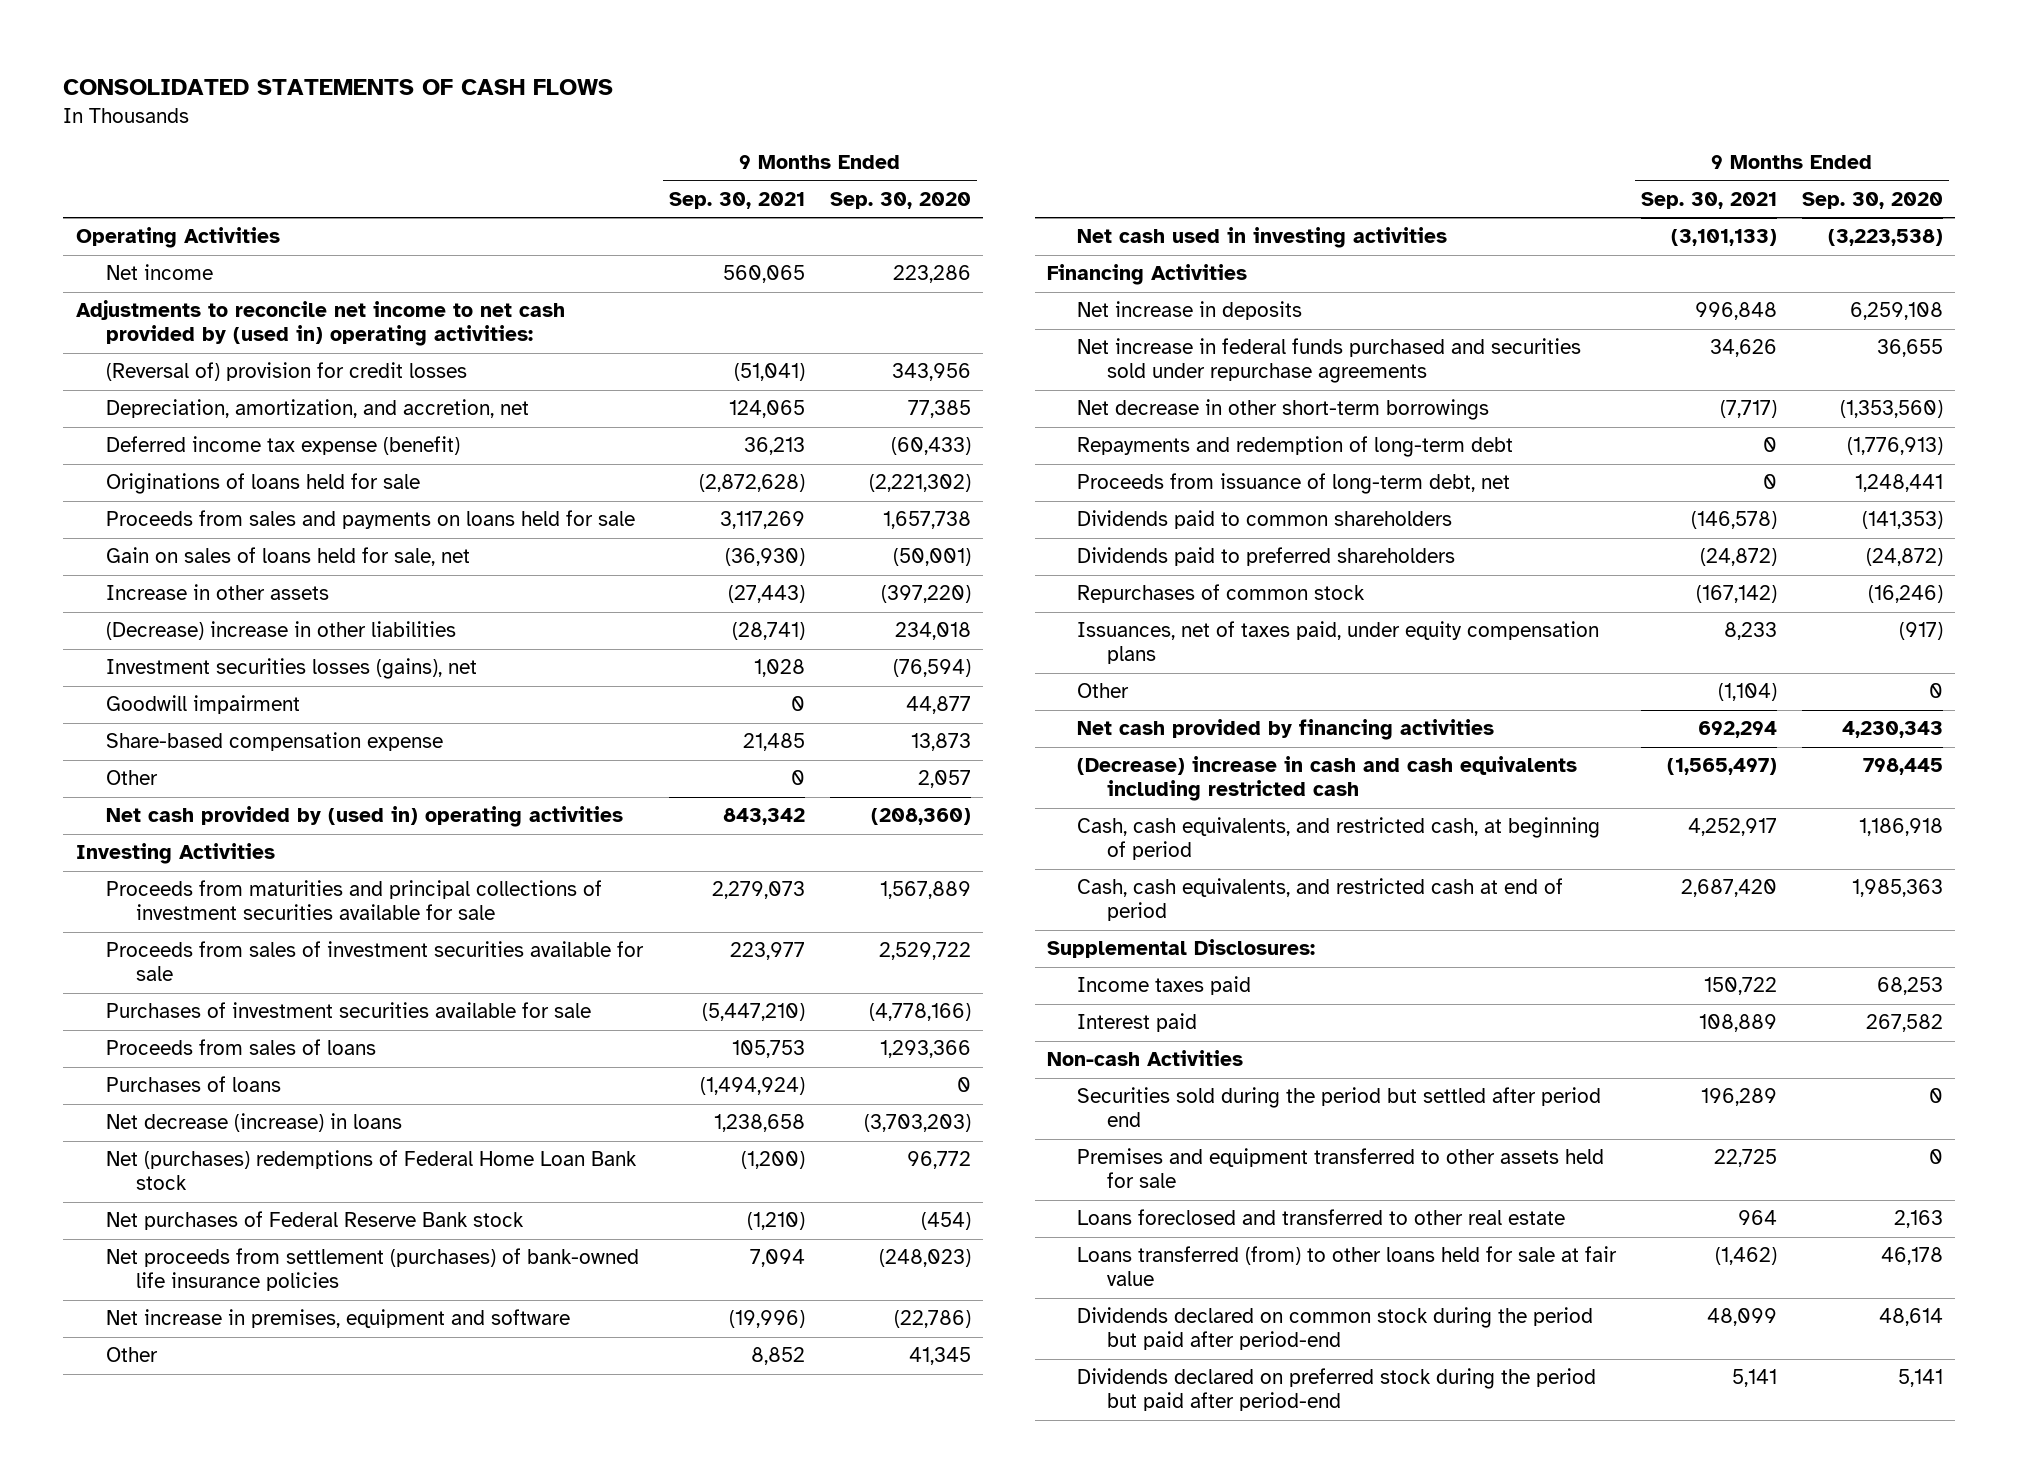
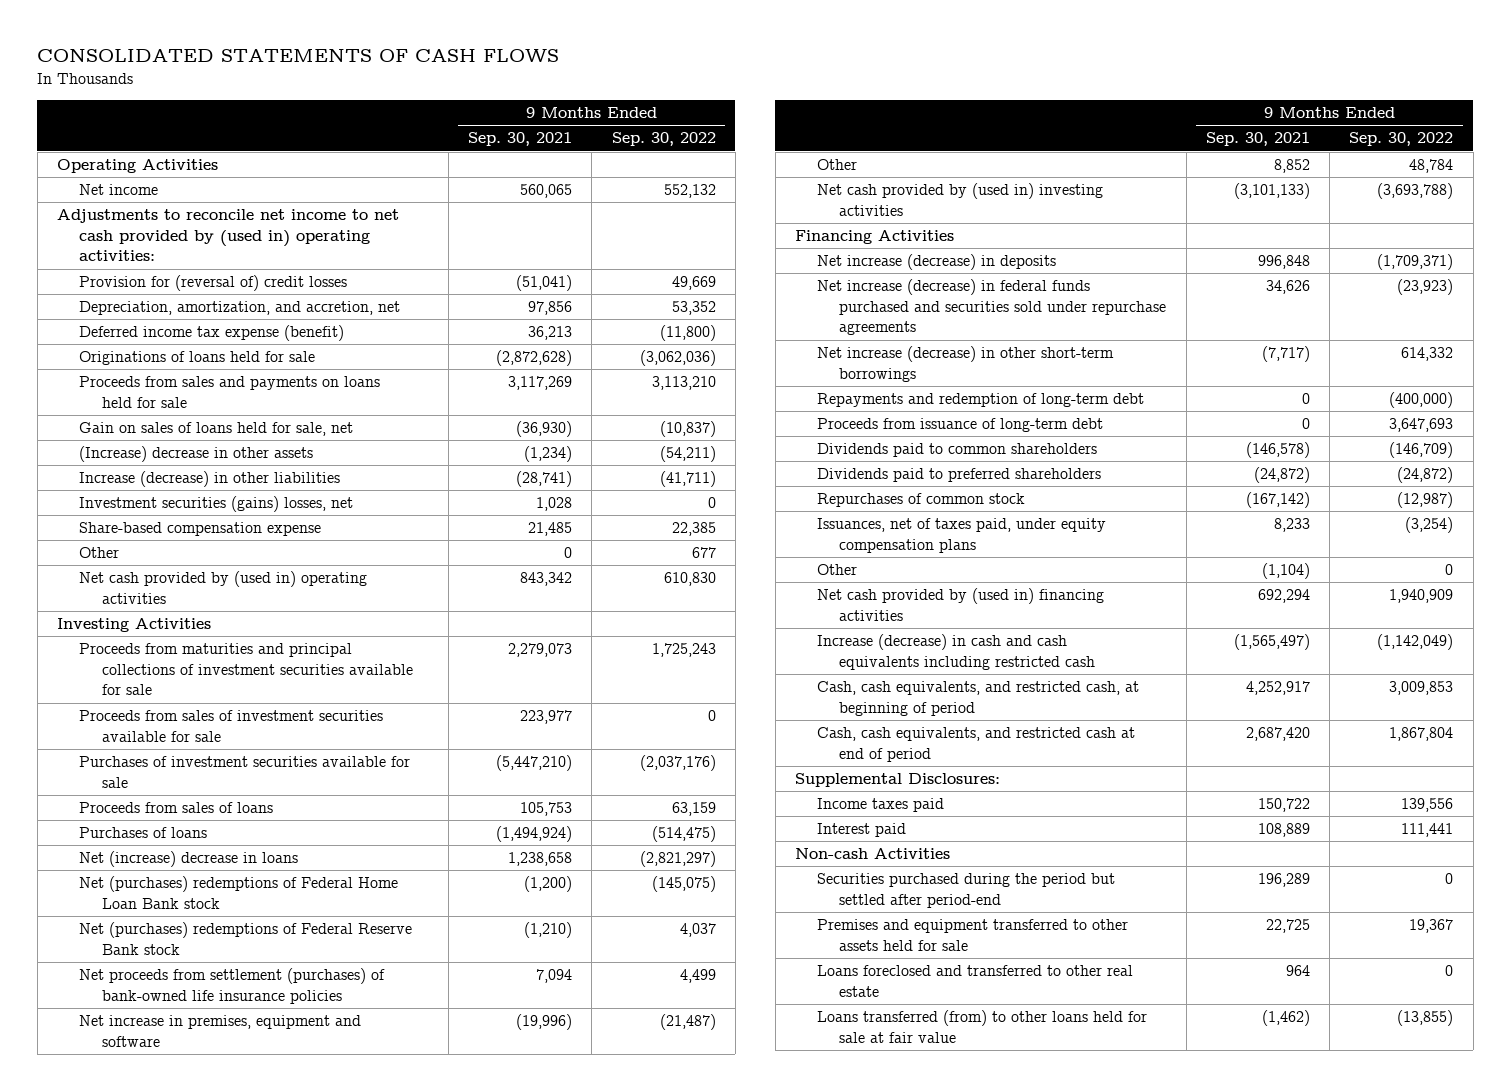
- | 9 Months Ended Sep. 30, 2021 | 9 Months Ended Sep. 30, 2020
+ | 9 Months Ended Sep. 30, 2021 | 9 Months Ended Sep. 30, 2022
- (Reversal of) provision for credit losses | (51,041) | 343,956
- Depreciation, amortization, and accretion, net | 124,065 | 77,385
+ Provision for (reversal of) credit losses | (51,041) | 49,669
+ Depreciation, amortization, and accretion, net | 97,856 | 53,352
- Increase in other assets | (27,443) | (397,220)
- (Decrease) increase in other liabilities | (28,741) | 234,018
- Investment securities losses (gains), net | 1,028 | (76,594)
- Goodwill impairment | 0 | 44,877
+ (Increase) decrease in other assets | (1,234) | (54,211)
+ Increase (decrease) in other liabilities | (28,741) | (41,711)
+ Investment securities (gains) losses, net | 1,028 | 0
- Net decrease (increase) in loans | 1,238,658 | (3,703,203)
+ Net (increase) decrease in loans | 1,238,658 | (2,821,297)
- Net purchases of Federal Reserve Bank stock | (1,210) | (454)
+ Net (purchases) redemptions of Federal Reserve Bank stock | (1,210) | 4,037
- Net cash used in investing activities | (3,101,133) | (3,223,538)
+ Net cash provided by (used in) investing activities | (3,101,133) | (3,693,788)
- Net increase in deposits | 996,848 | 6,259,108
- Net increase in federal funds purchased and securities sold under repurchase agreements | 34,626 | 36,655
- Net decrease in other short-term borrowings | (7,717) | (1,353,560)
+ Net increase (decrease) in deposits | 996,848 | (1,709,371)
+ Net increase (decrease) in federal funds purchased and securities sold under repurchase agreements | 34,626 | (23,923)
+ Net increase (decrease) in other short-term borrowings | (7,717) | 614,332
- Proceeds from issuance of long-term debt, net | 0 | 1,248,441
+ Proceeds from issuance of long-term debt | 0 | 3,647,693
- Net cash provided by financing activities | 692,294 | 4,230,343
- (Decrease) increase in cash and cash equivalents including restricted cash | (1,565,497) | 798,445
+ Net cash provided by (used in) financing activities | 692,294 | 1,940,909
+ Increase (decrease) in cash and cash equivalents including restricted cash | (1,565,497) | (1,142,049)
- Securities sold during the period but settled after period end | 196,289 | 0
+ Securities purchased during the period but settled after period-end | 196,289 | 0
- Dividends declared on common stock during the period but paid after period-end | 48,099 | 48,614
- Dividends declared on preferred stock during the period but paid after period-end | 5,141 | 5,141

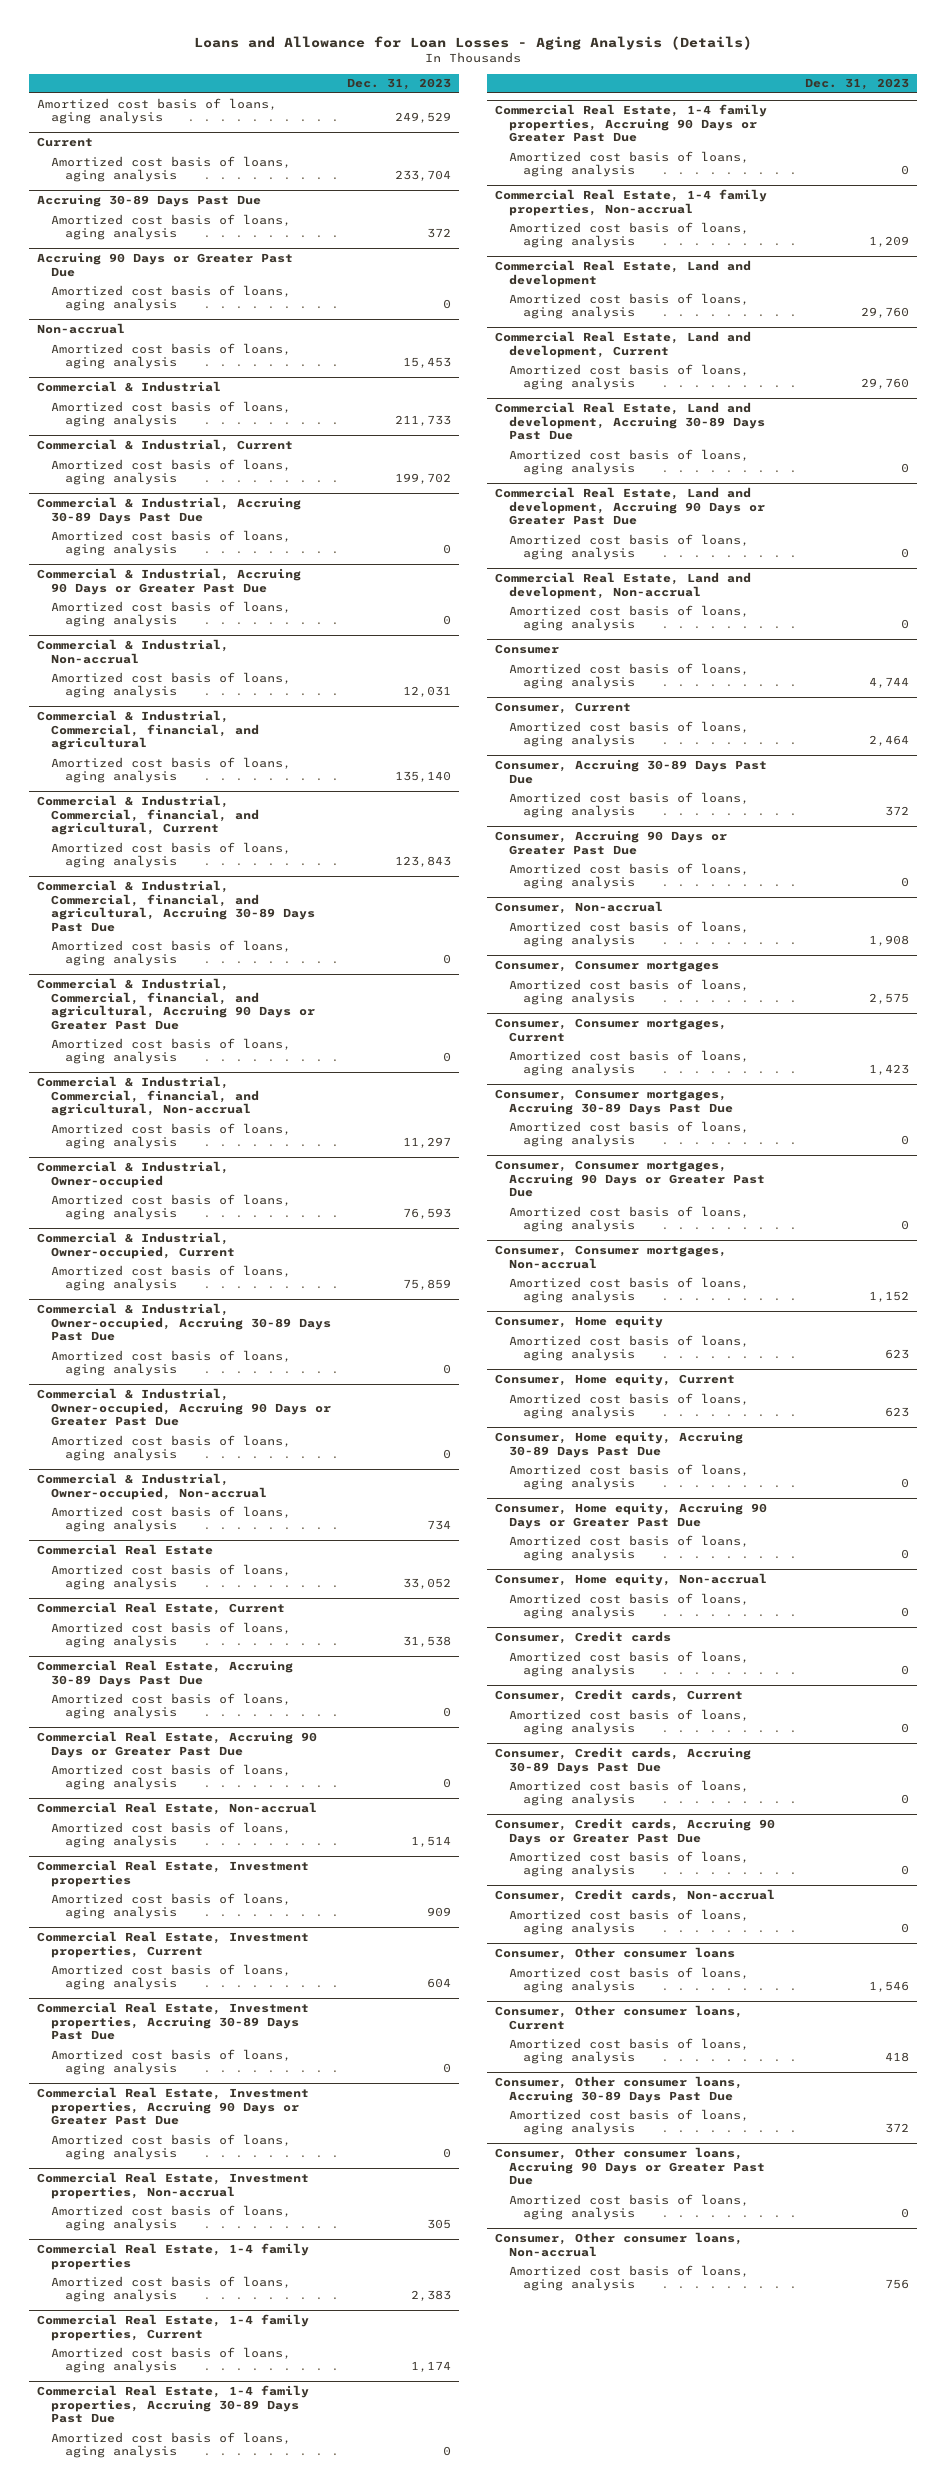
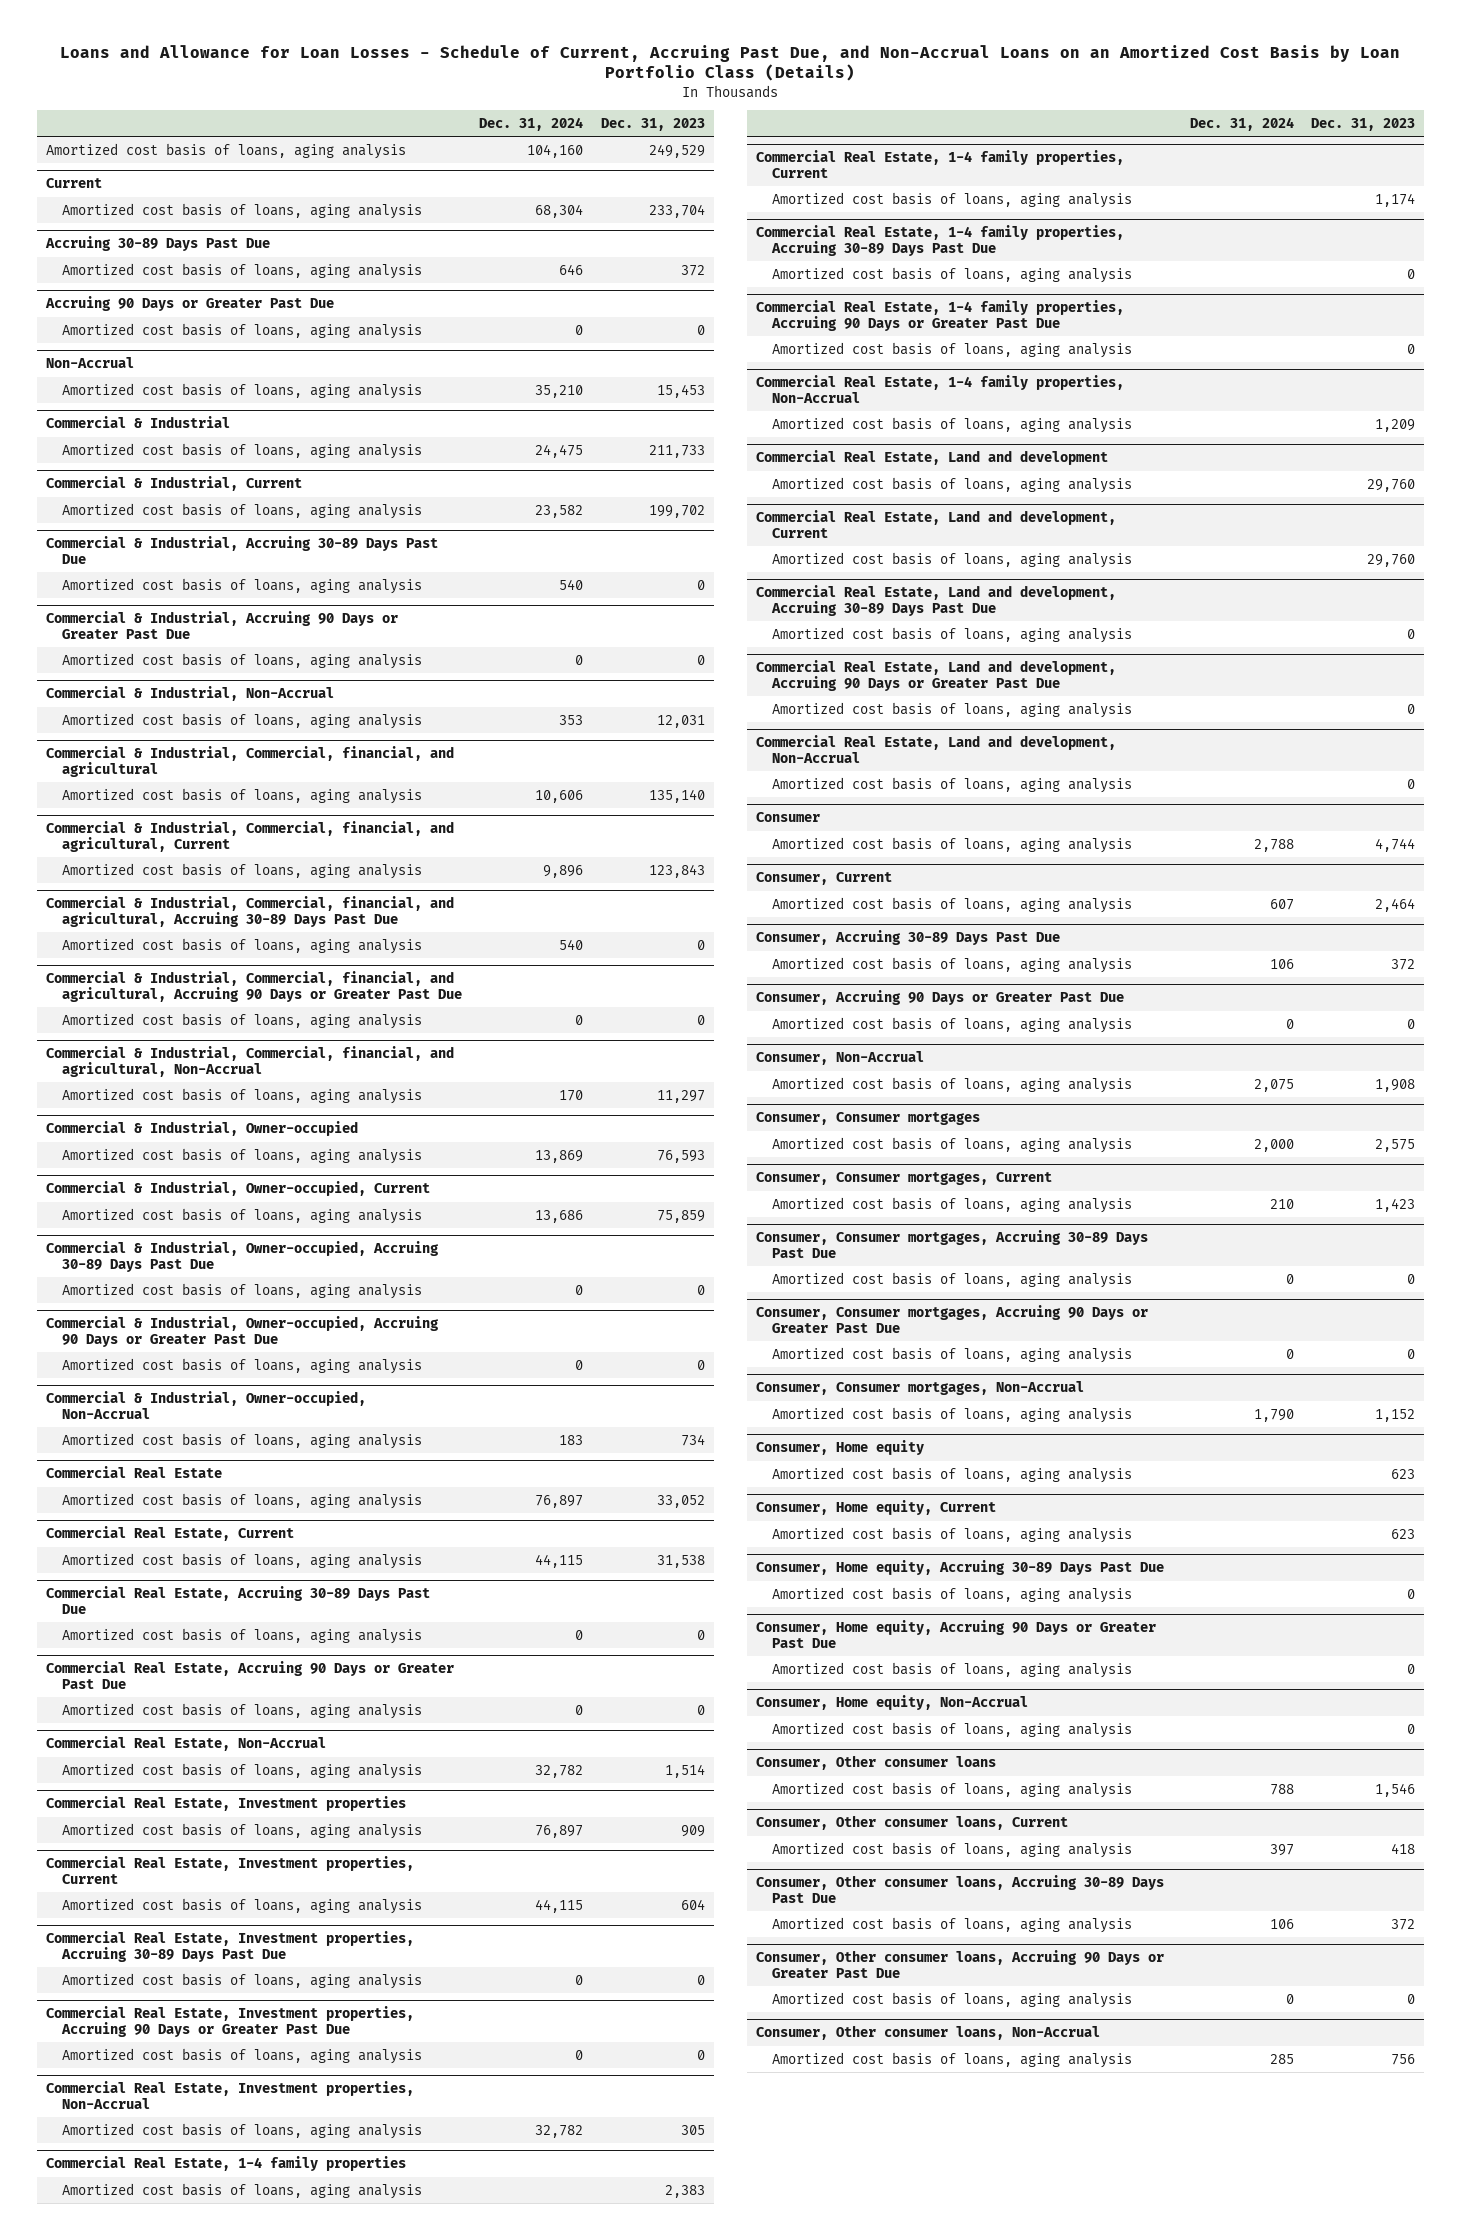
- Loans and Allowance for Loan Losses - Aging Analysis (Details)
+ Loans and Allowance for Loan Losses - Schedule of Current, Accruing Past Due, and Non-Accrual Loans on an Amortized Cost Basis by Loan Portfolio Class (Details)
- | Dec. 31, 2023
+ | Dec. 31, 2024 | Dec. 31, 2023
- Non-accrual
+ Non-Accrual
- Commercial & Industrial, Non-accrual
+ Commercial & Industrial, Non-Accrual
- Commercial & Industrial, Commercial, financial, and agricultural, Non-accrual
+ Commercial & Industrial, Commercial, financial, and agricultural, Non-Accrual
- Commercial & Industrial, Owner-occupied, Non-accrual
+ Commercial & Industrial, Owner-occupied, Non-Accrual
- Commercial Real Estate, Non-accrual
+ Commercial Real Estate, Non-Accrual
- Commercial Real Estate, Investment properties, Non-accrual
+ Commercial Real Estate, Investment properties, Non-Accrual
- Commercial Real Estate, 1-4 family properties, Non-accrual
+ Commercial Real Estate, 1-4 family properties, Non-Accrual
- Commercial Real Estate, Land and development, Non-accrual
+ Commercial Real Estate, Land and development, Non-Accrual
- Consumer, Non-accrual
+ Consumer, Non-Accrual
- Consumer, Consumer mortgages, Non-accrual
+ Consumer, Consumer mortgages, Non-Accrual
- Consumer, Home equity, Non-accrual
- Amortized cost basis of loans, aging analysis | 0
- Consumer, Credit cards
- Amortized cost basis of loans, aging analysis | 0
- Consumer, Credit cards, Current
- Amortized cost basis of loans, aging analysis | 0
- Consumer, Credit cards, Accruing 30-89 Days Past Due
- Amortized cost basis of loans, aging analysis | 0
- Consumer, Credit cards, Accruing 90 Days or Greater Past Due
- Amortized cost basis of loans, aging analysis | 0
- Consumer, Credit cards, Non-accrual
+ Consumer, Home equity, Non-Accrual
- Consumer, Other consumer loans, Non-accrual
+ Consumer, Other consumer loans, Non-Accrual

